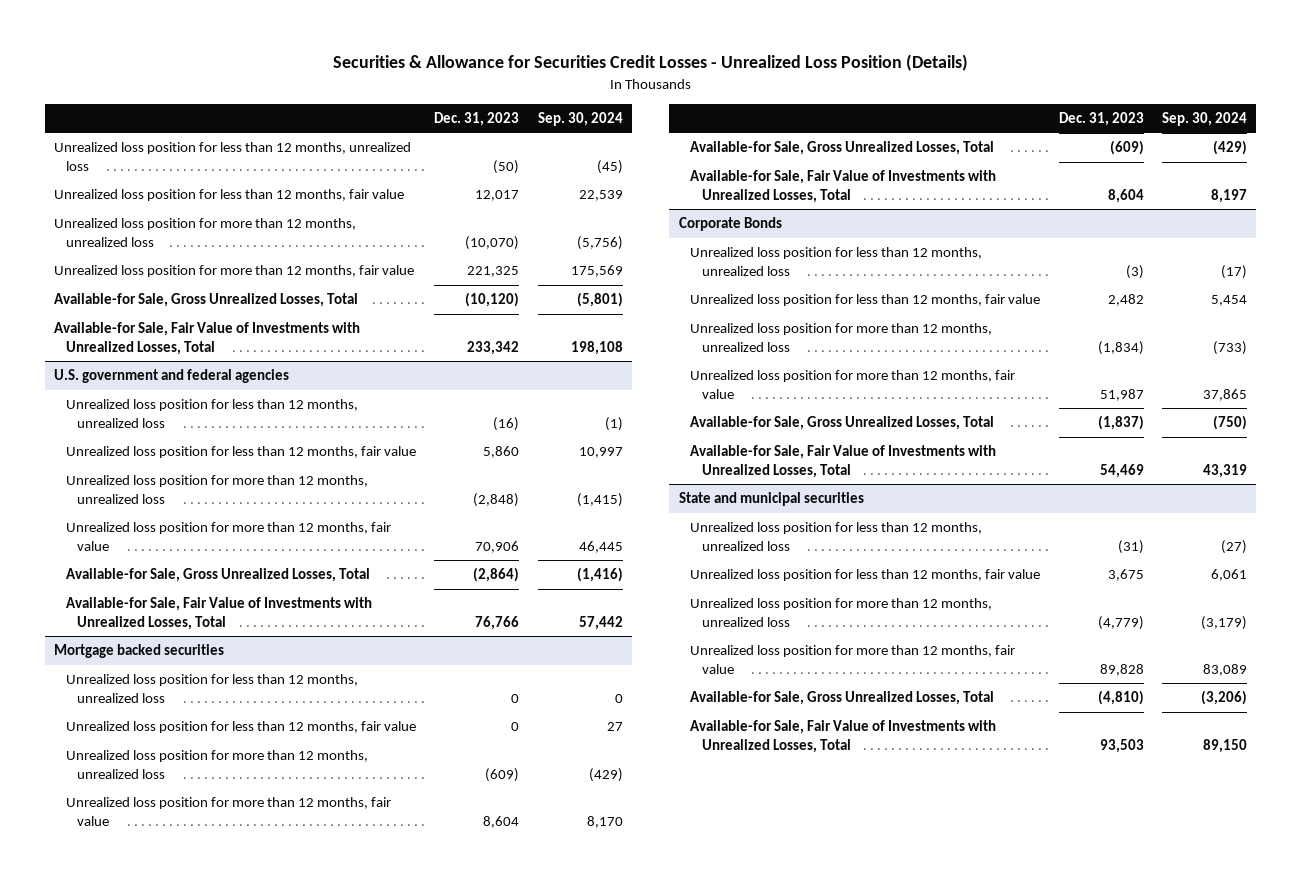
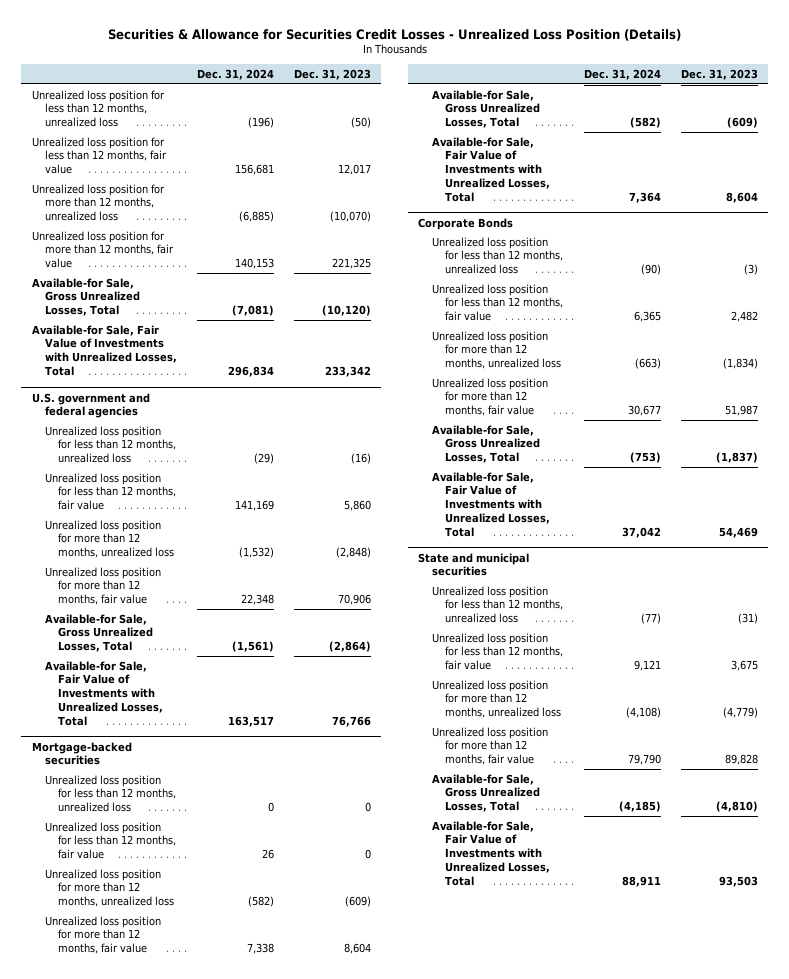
- | Dec. 31, 2023 | Sep. 30, 2024
+ | Dec. 31, 2024 | Dec. 31, 2023
- Mortgage backed securities
+ Mortgage-backed securities

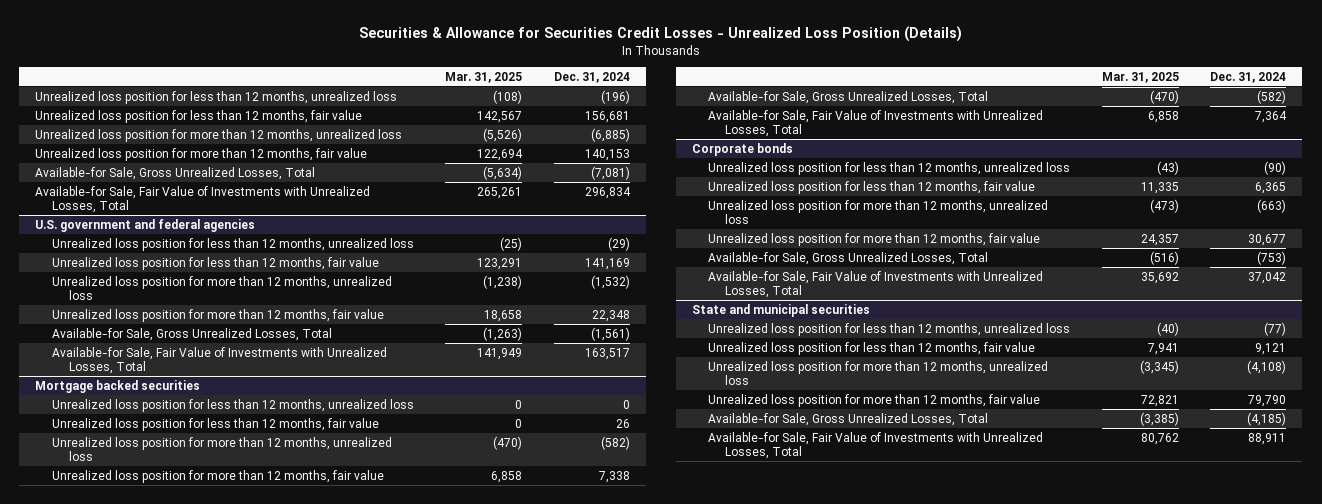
- | Dec. 31, 2024 | Dec. 31, 2023
+ | Mar. 31, 2025 | Dec. 31, 2024
- Mortgage-backed securities
+ Mortgage backed securities
- Corporate Bonds
+ Corporate bonds

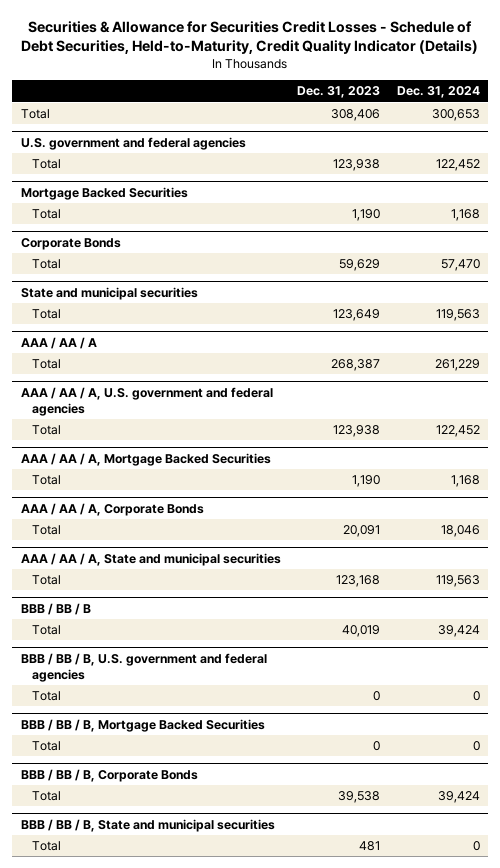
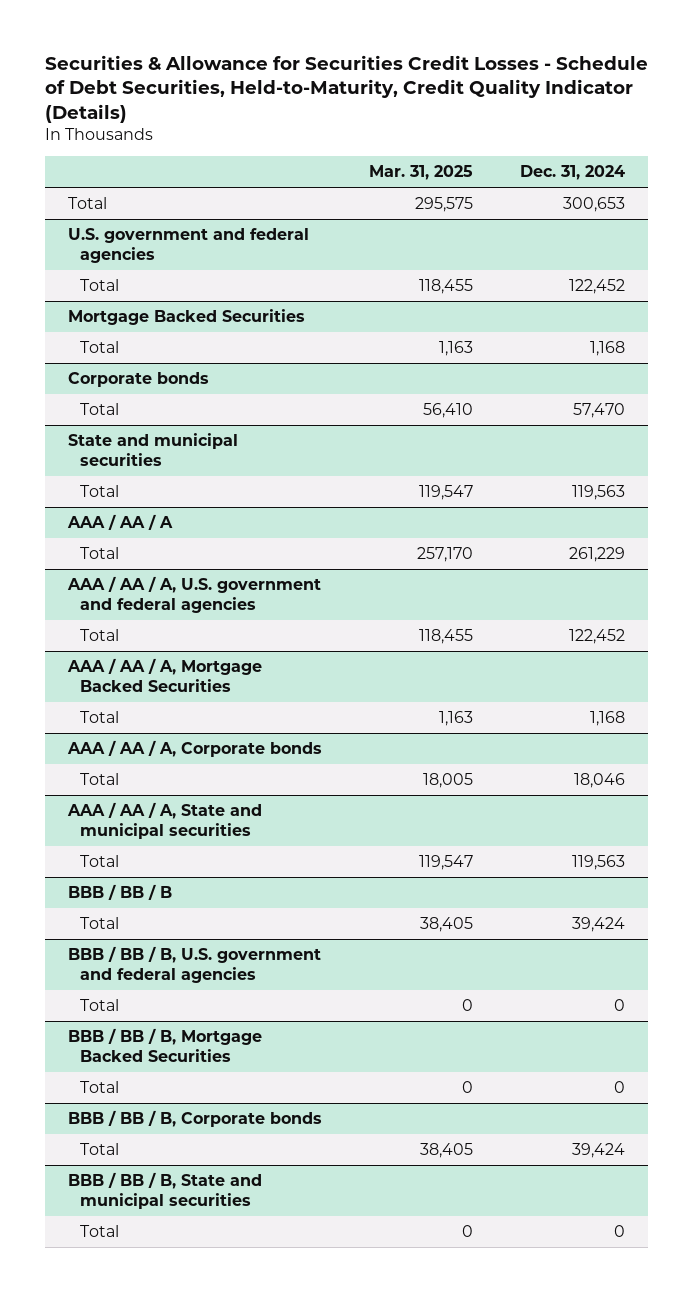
- | Dec. 31, 2023 | Dec. 31, 2024
+ | Mar. 31, 2025 | Dec. 31, 2024
- Corporate Bonds
+ Corporate bonds
- AAA / AA / A, Corporate Bonds
+ AAA / AA / A, Corporate bonds
- BBB / BB / B, Corporate Bonds
+ BBB / BB / B, Corporate bonds

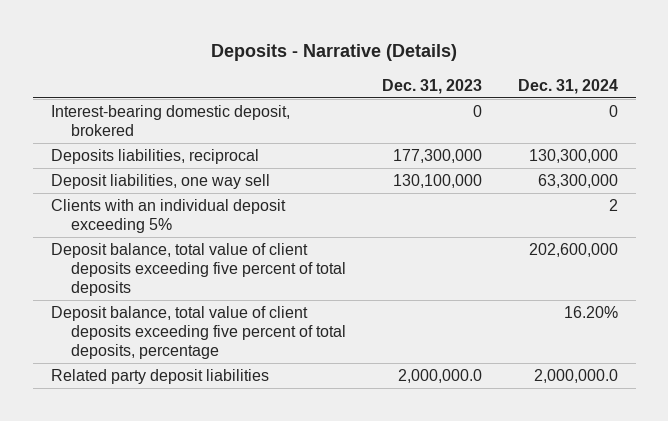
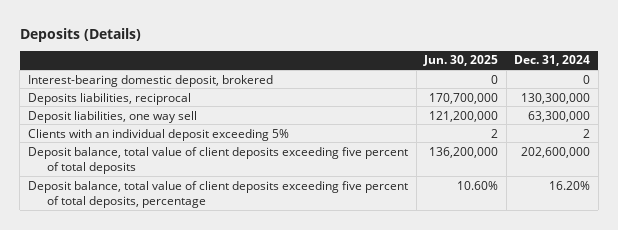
- Deposits - Narrative (Details)
+ Deposits (Details)
- | Dec. 31, 2023 | Dec. 31, 2024
+ | Jun. 30, 2025 | Dec. 31, 2024
- Related party deposit liabilities | 2,000,000.0 | 2,000,000.0

